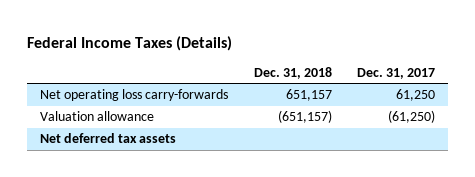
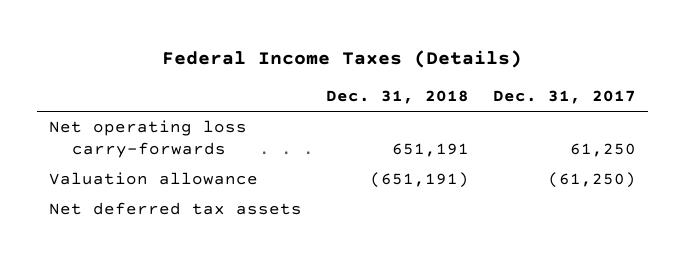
- Net operating loss carry-forwards | 651,157 | 61,250
- Valuation allowance | (651,157) | (61,250)
+ Net operating loss carry-forwards | 651,191 | 61,250
+ Valuation allowance | (651,191) | (61,250)

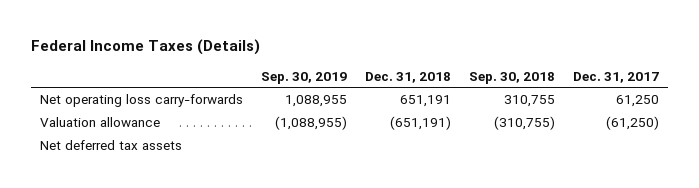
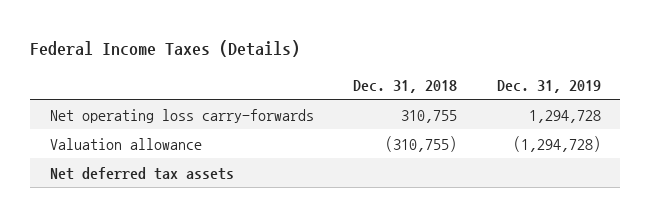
- | Sep. 30, 2019 | Dec. 31, 2018 | Sep. 30, 2018 | Dec. 31, 2017
+ | Dec. 31, 2018 | Dec. 31, 2019
- Net operating loss carry-forwards | 1,088,955 | 651,191 | 310,755 | 61,250
- Valuation allowance | (1,088,955) | (651,191) | (310,755) | (61,250)
+ Net operating loss carry-forwards | 310,755 | 1,294,728
+ Valuation allowance | (310,755) | (1,294,728)

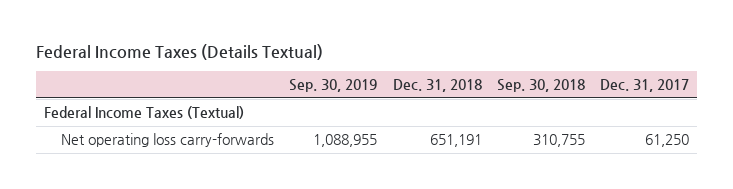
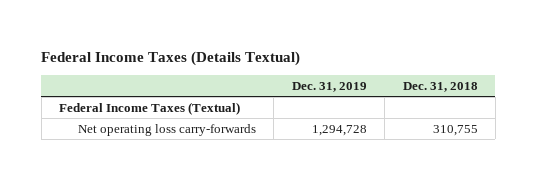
- | Sep. 30, 2019 | Dec. 31, 2018 | Sep. 30, 2018 | Dec. 31, 2017
+ | Dec. 31, 2019 | Dec. 31, 2018
- Net operating loss carry-forwards | 1,088,955 | 651,191 | 310,755 | 61,250
+ Net operating loss carry-forwards | 1,294,728 | 310,755

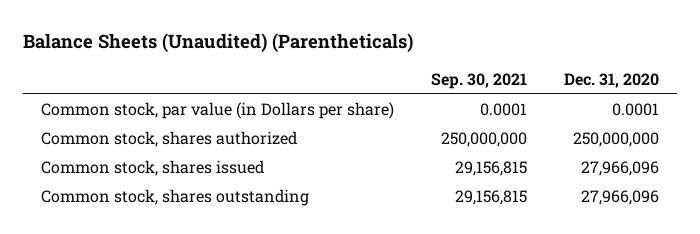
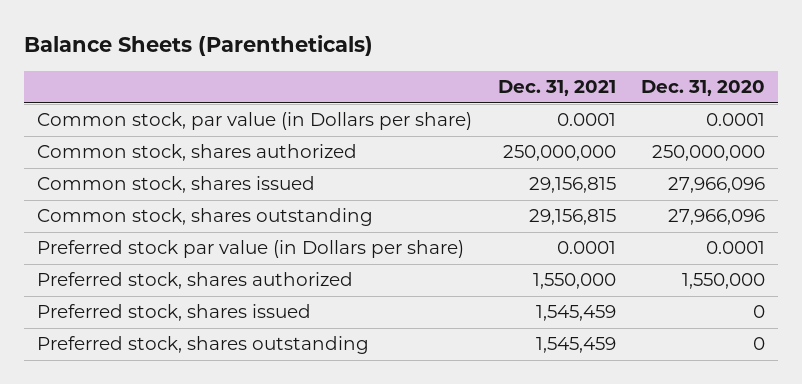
- Balance Sheets (Unaudited) (Parentheticals)
+ Balance Sheets (Parentheticals)
- | Sep. 30, 2021 | Dec. 31, 2020
+ | Dec. 31, 2021 | Dec. 31, 2020
+ Preferred stock par value (in Dollars per share) | 0.0001 | 0.0001
+ Preferred stock, shares authorized | 1,550,000 | 1,550,000
+ Preferred stock, shares issued | 1,545,459 | 0
+ Preferred stock, shares outstanding | 1,545,459 | 0

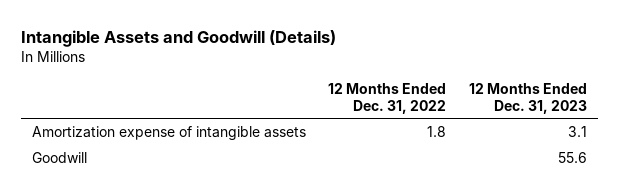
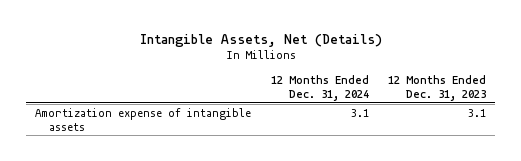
- Intangible Assets and Goodwill (Details)
+ Intangible Assets, Net (Details)
- | 12 Months Ended Dec. 31, 2022 | 12 Months Ended Dec. 31, 2023
+ | 12 Months Ended Dec. 31, 2024 | 12 Months Ended Dec. 31, 2023
- Goodwill | | 55.6

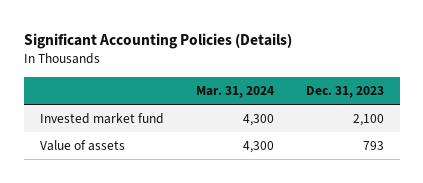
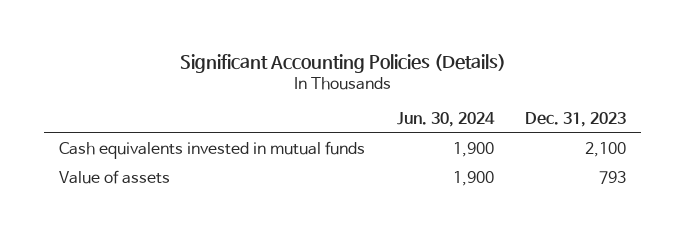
- | Mar. 31, 2024 | Dec. 31, 2023
+ | Jun. 30, 2024 | Dec. 31, 2023
- Invested market fund | 4,300 | 2,100
+ Cash equivalents invested in mutual funds | 1,900 | 2,100

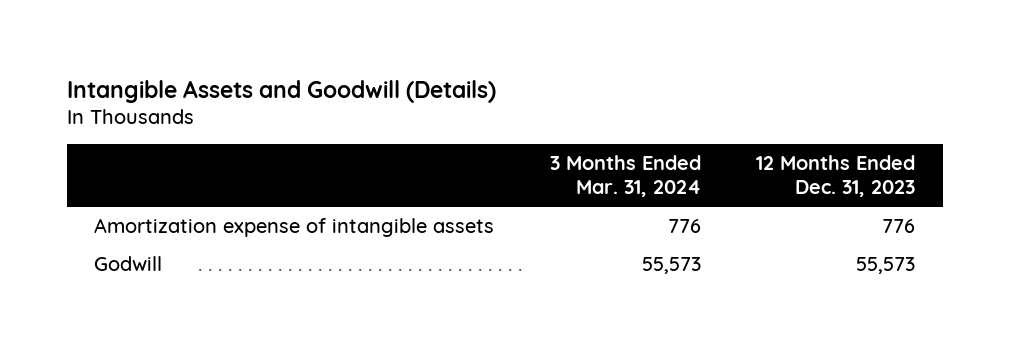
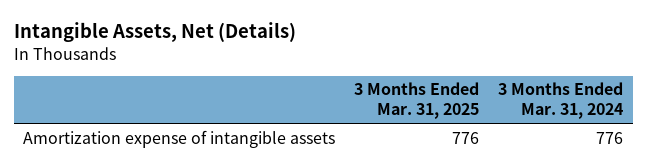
- Intangible Assets and Goodwill (Details)
+ Intangible Assets, Net (Details)
- | 3 Months Ended Mar. 31, 2024 | 12 Months Ended Dec. 31, 2023
+ | 3 Months Ended Mar. 31, 2025 | 3 Months Ended Mar. 31, 2024
- Godwill | 55,573 | 55,573

